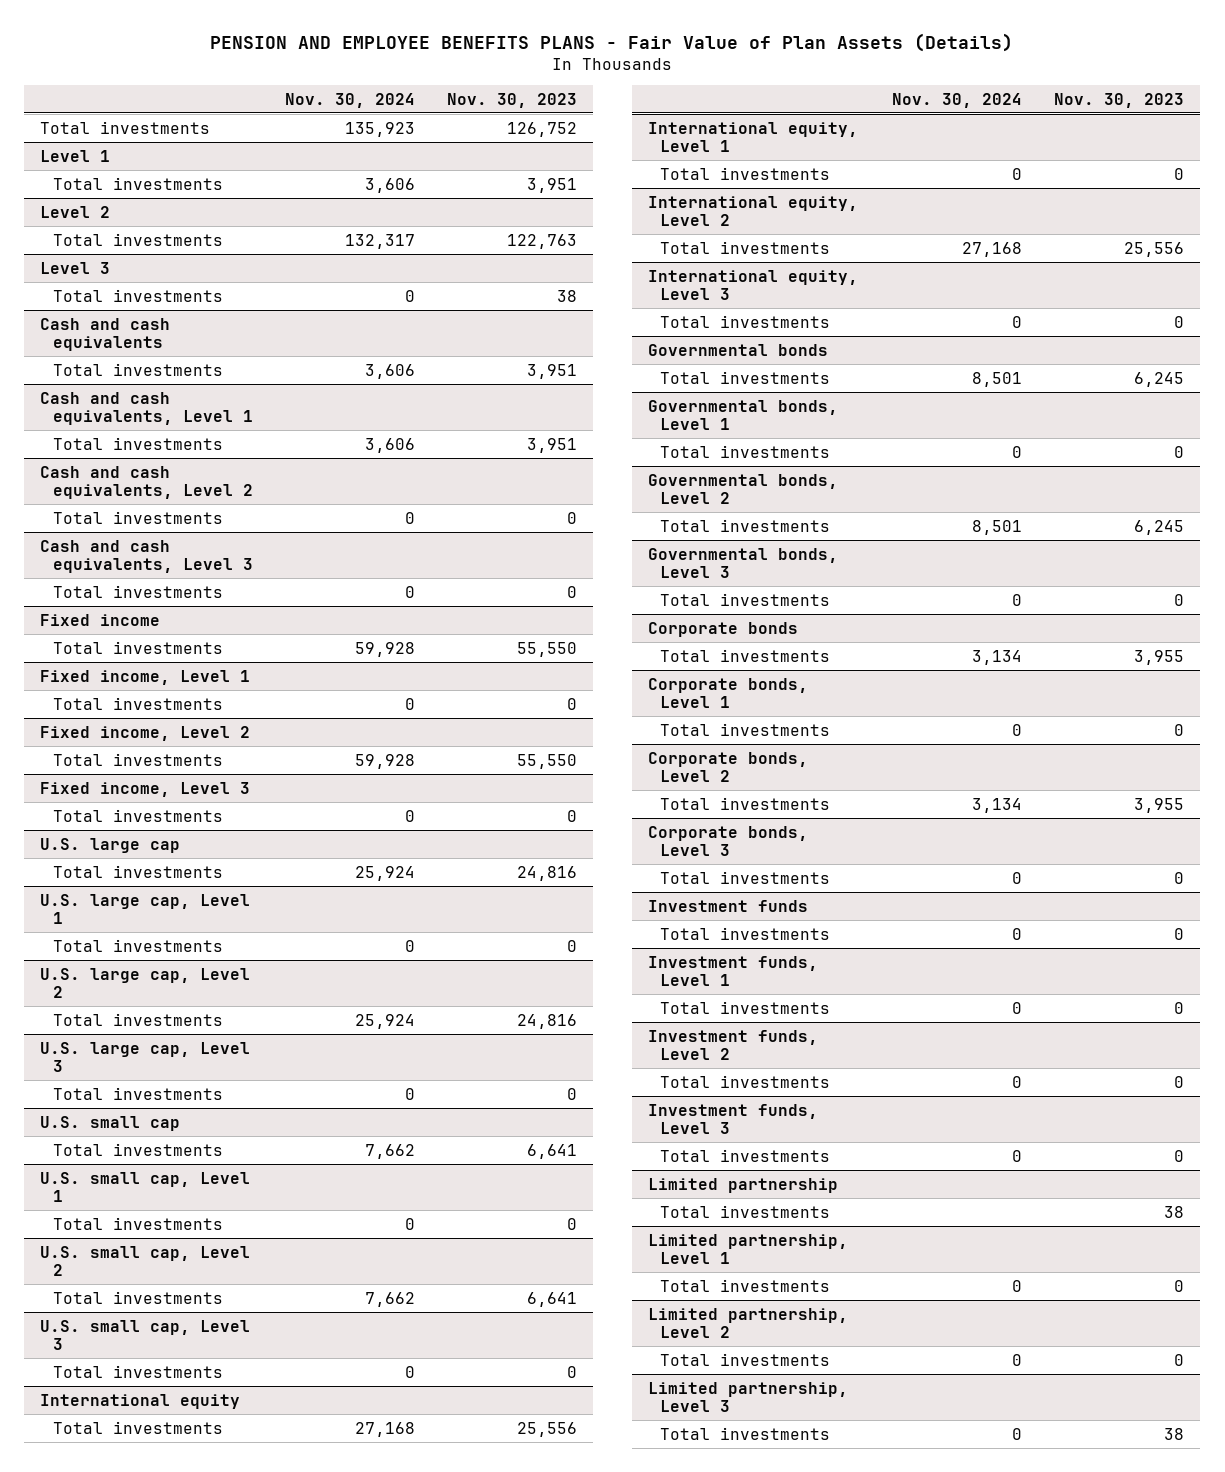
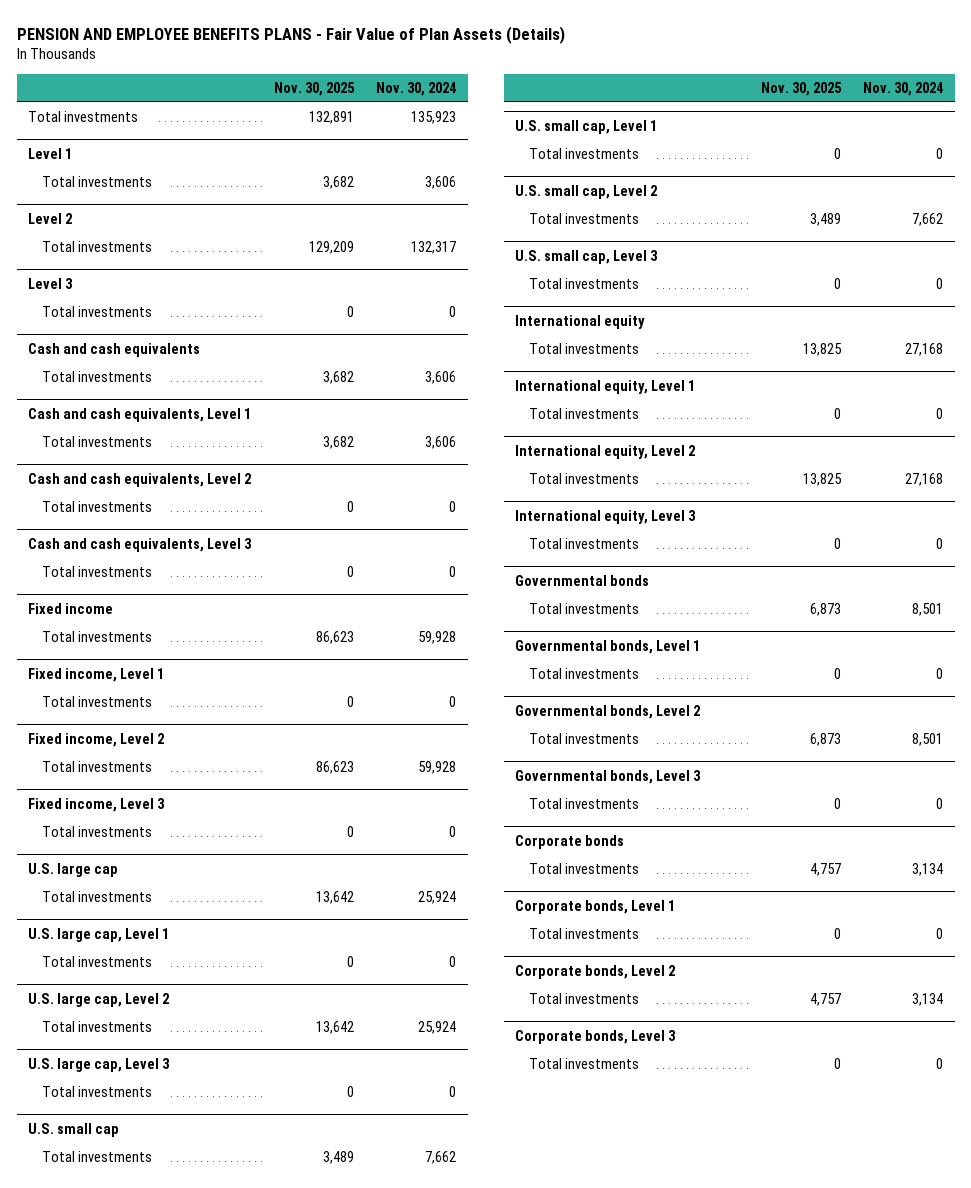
- | Nov. 30, 2024 | Nov. 30, 2023
+ | Nov. 30, 2025 | Nov. 30, 2024
- Investment funds
- Total investments | 0 | 0
- Investment funds, Level 1
- Total investments | 0 | 0
- Investment funds, Level 2
- Total investments | 0 | 0
- Investment funds, Level 3
- Total investments | 0 | 0
- Limited partnership
- Total investments | | 38
- Limited partnership, Level 1
- Total investments | 0 | 0
- Limited partnership, Level 2
- Total investments | 0 | 0
- Limited partnership, Level 3
- Total investments | 0 | 38

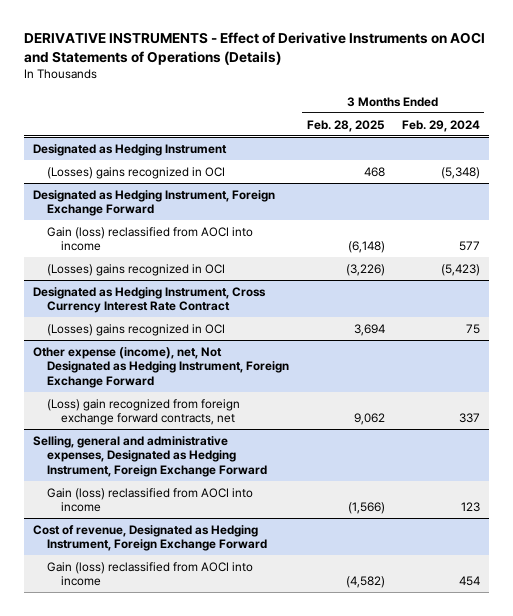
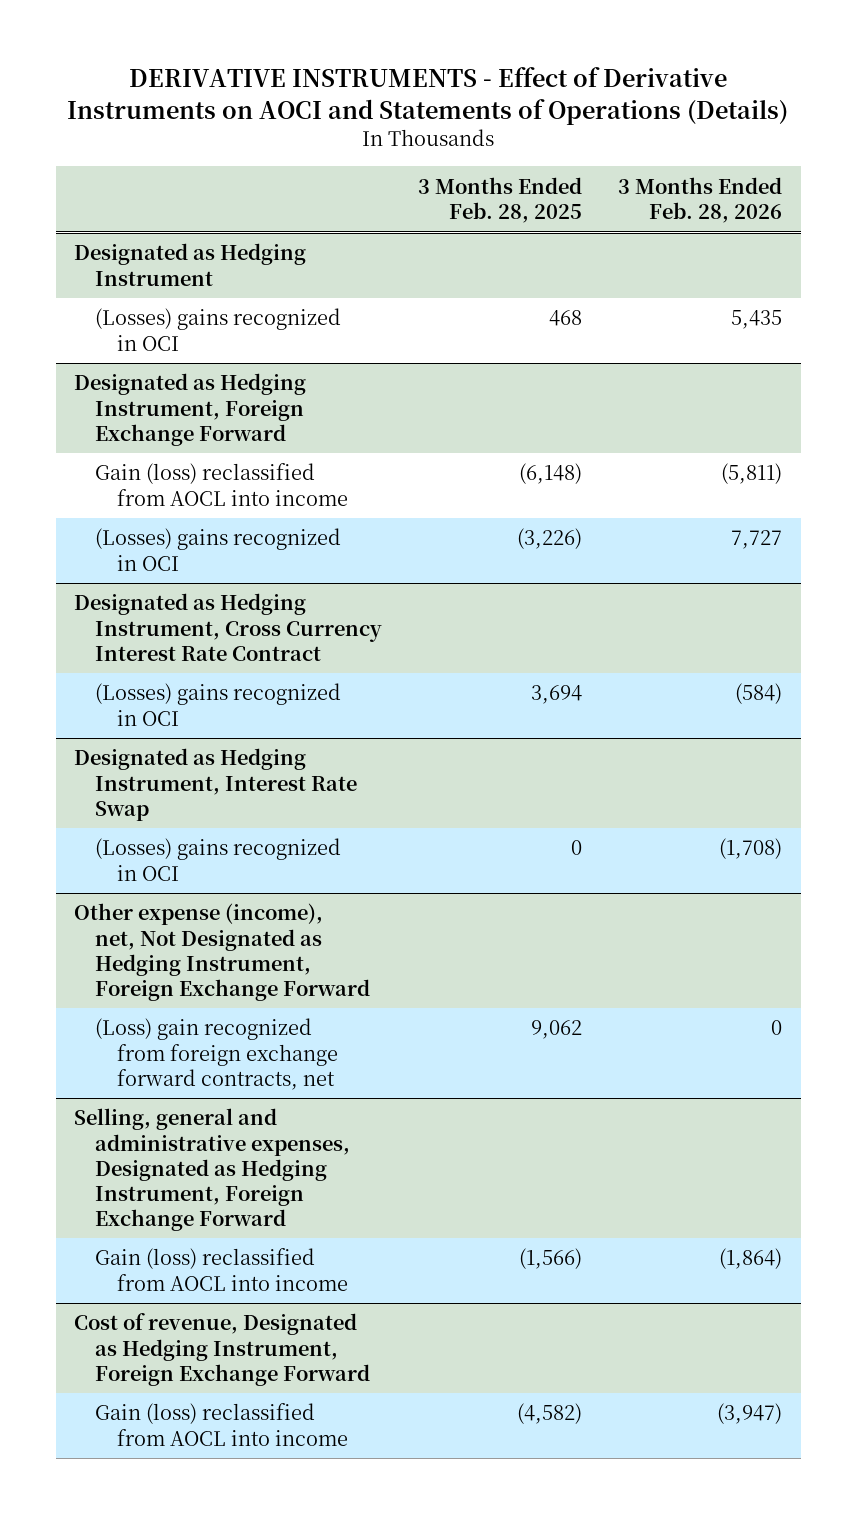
- | 3 Months Ended Feb. 28, 2025 | 3 Months Ended Feb. 29, 2024
+ | 3 Months Ended Feb. 28, 2025 | 3 Months Ended Feb. 28, 2026
@ Designated as Hedging Instrument, Foreign Exchange Forward
- Gain (loss) reclassified from AOCI into income | (6,148) | 577
+ Gain (loss) reclassified from AOCL into income | (6,148) | (5,811)
+ Designated as Hedging Instrument, Interest Rate Swap
+ (Losses) gains recognized in OCI | 0 | (1,708)
@ Selling, general and administrative expenses, Designated as Hedging Instrument, Foreign Exchange Forward
- Gain (loss) reclassified from AOCI into income | (1,566) | 123
+ Gain (loss) reclassified from AOCL into income | (1,566) | (1,864)
@ Cost of revenue, Designated as Hedging Instrument, Foreign Exchange Forward
- Gain (loss) reclassified from AOCI into income | (4,582) | 454
+ Gain (loss) reclassified from AOCL into income | (4,582) | (3,947)

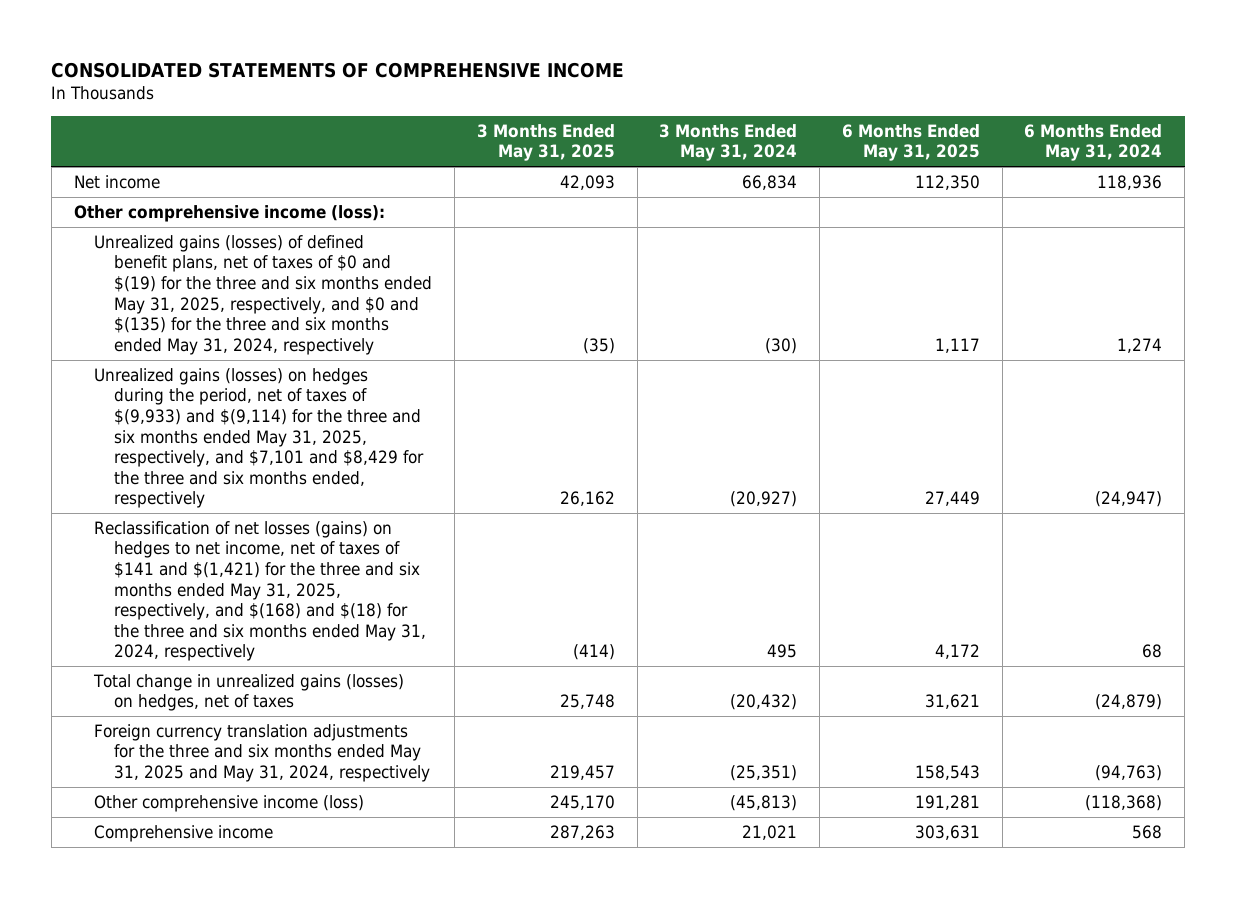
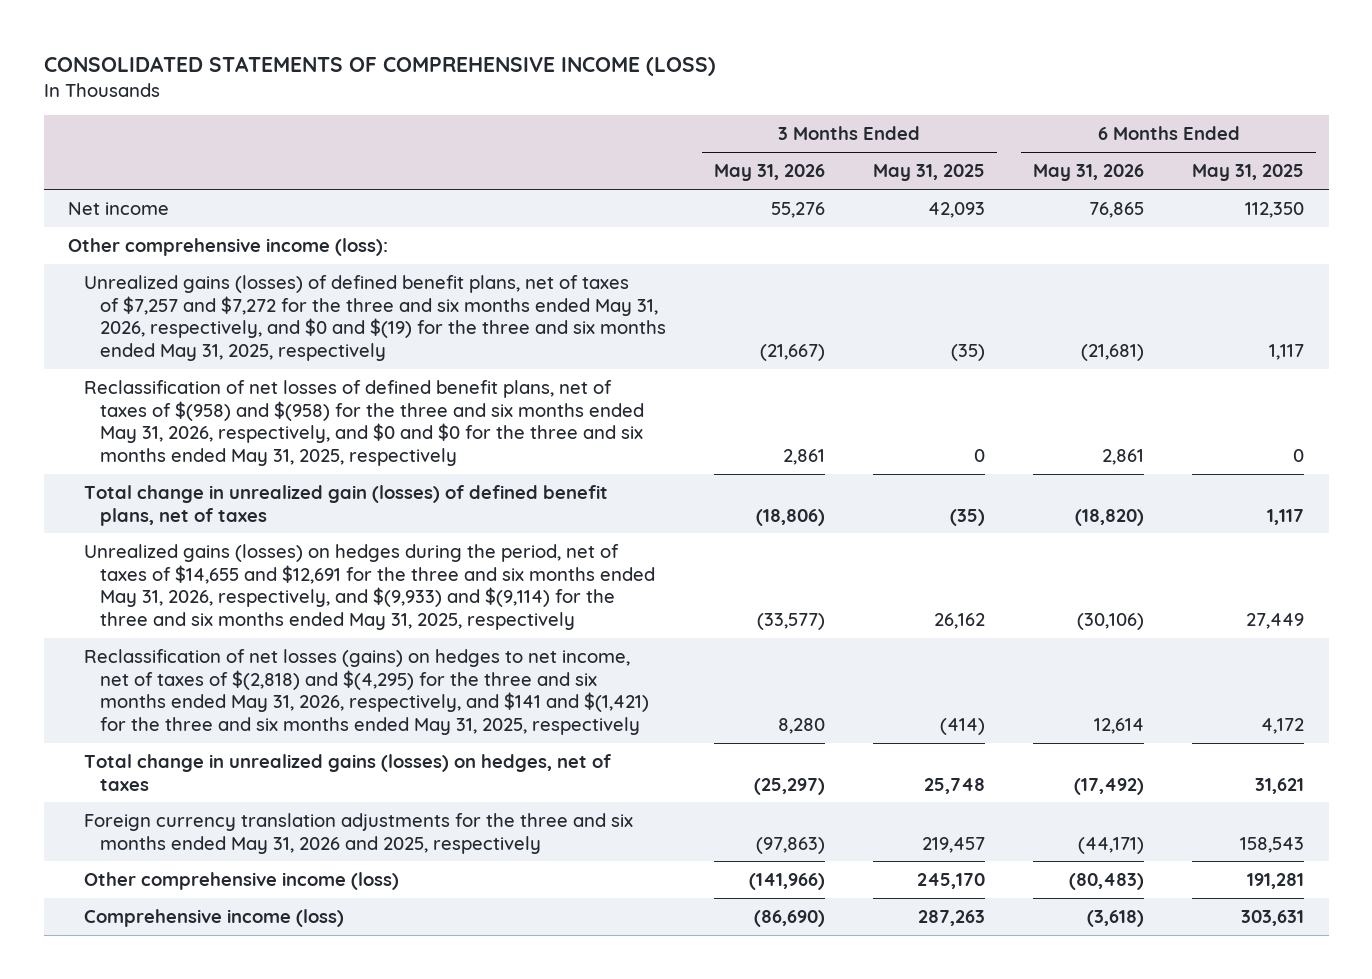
- CONSOLIDATED STATEMENTS OF COMPREHENSIVE INCOME
+ CONSOLIDATED STATEMENTS OF COMPREHENSIVE INCOME (LOSS)
- | 3 Months Ended May 31, 2025 | 3 Months Ended May 31, 2024 | 6 Months Ended May 31, 2025 | 6 Months Ended May 31, 2024
+ | 3 Months Ended May 31, 2026 | 3 Months Ended May 31, 2025 | 6 Months Ended May 31, 2026 | 6 Months Ended May 31, 2025
- Unrealized gains (losses) of defined benefit plans, net of taxes of $0 and $(19) for the three and six months ended May 31, 2025, respectively, and $0 and $(135) for the three and six months ended May 31, 2024, respectively | (35) | (30) | 1,117 | 1,274
- Unrealized gains (losses) on hedges during the period, net of taxes of $(9,933) and $(9,114) for the three and six months ended May 31, 2025, respectively, and $7,101 and $8,429 for the three and six months ended, respectively | 26,162 | (20,927) | 27,449 | (24,947)
- Reclassification of net losses (gains) on hedges to net income, net of taxes of $141 and $(1,421) for the three and six months ended May 31, 2025, respectively, and $(168) and $(18) for the three and six months ended May 31, 2024, respectively | (414) | 495 | 4,172 | 68
+ Unrealized gains (losses) of defined benefit plans, net of taxes of $7,257 and $7,272 for the three and six months ended May 31, 2026, respectively, and $0 and $(19) for the three and six months ended May 31, 2025, respectively | (21,667) | (35) | (21,681) | 1,117
+ Reclassification of net losses of defined benefit plans, net of taxes of $(958) and $(958) for the three and six months ended May 31, 2026, respectively, and $0 and $0 for the three and six months ended May 31, 2025, respectively | 2,861 | 0 | 2,861 | 0
+ Total change in unrealized gain (losses) of defined benefit plans, net of taxes | (18,806) | (35) | (18,820) | 1,117
+ Unrealized gains (losses) on hedges during the period, net of taxes of $14,655 and $12,691 for the three and six months ended May 31, 2026, respectively, and $(9,933) and $(9,114) for the three and six months ended May 31, 2025, respectively | (33,577) | 26,162 | (30,106) | 27,449
+ Reclassification of net losses (gains) on hedges to net income, net of taxes of $(2,818) and $(4,295) for the three and six months ended May 31, 2026, respectively, and $141 and $(1,421) for the three and six months ended May 31, 2025, respectively | 8,280 | (414) | 12,614 | 4,172
- Foreign currency translation adjustments for the three and six months ended May 31, 2025 and May 31, 2024, respectively | 219,457 | (25,351) | 158,543 | (94,763)
+ Foreign currency translation adjustments for the three and six months ended May 31, 2026 and 2025, respectively | (97,863) | 219,457 | (44,171) | 158,543
- Comprehensive income | 287,263 | 21,021 | 303,631 | 568
+ Comprehensive income (loss) | (86,690) | 287,263 | (3,618) | 303,631

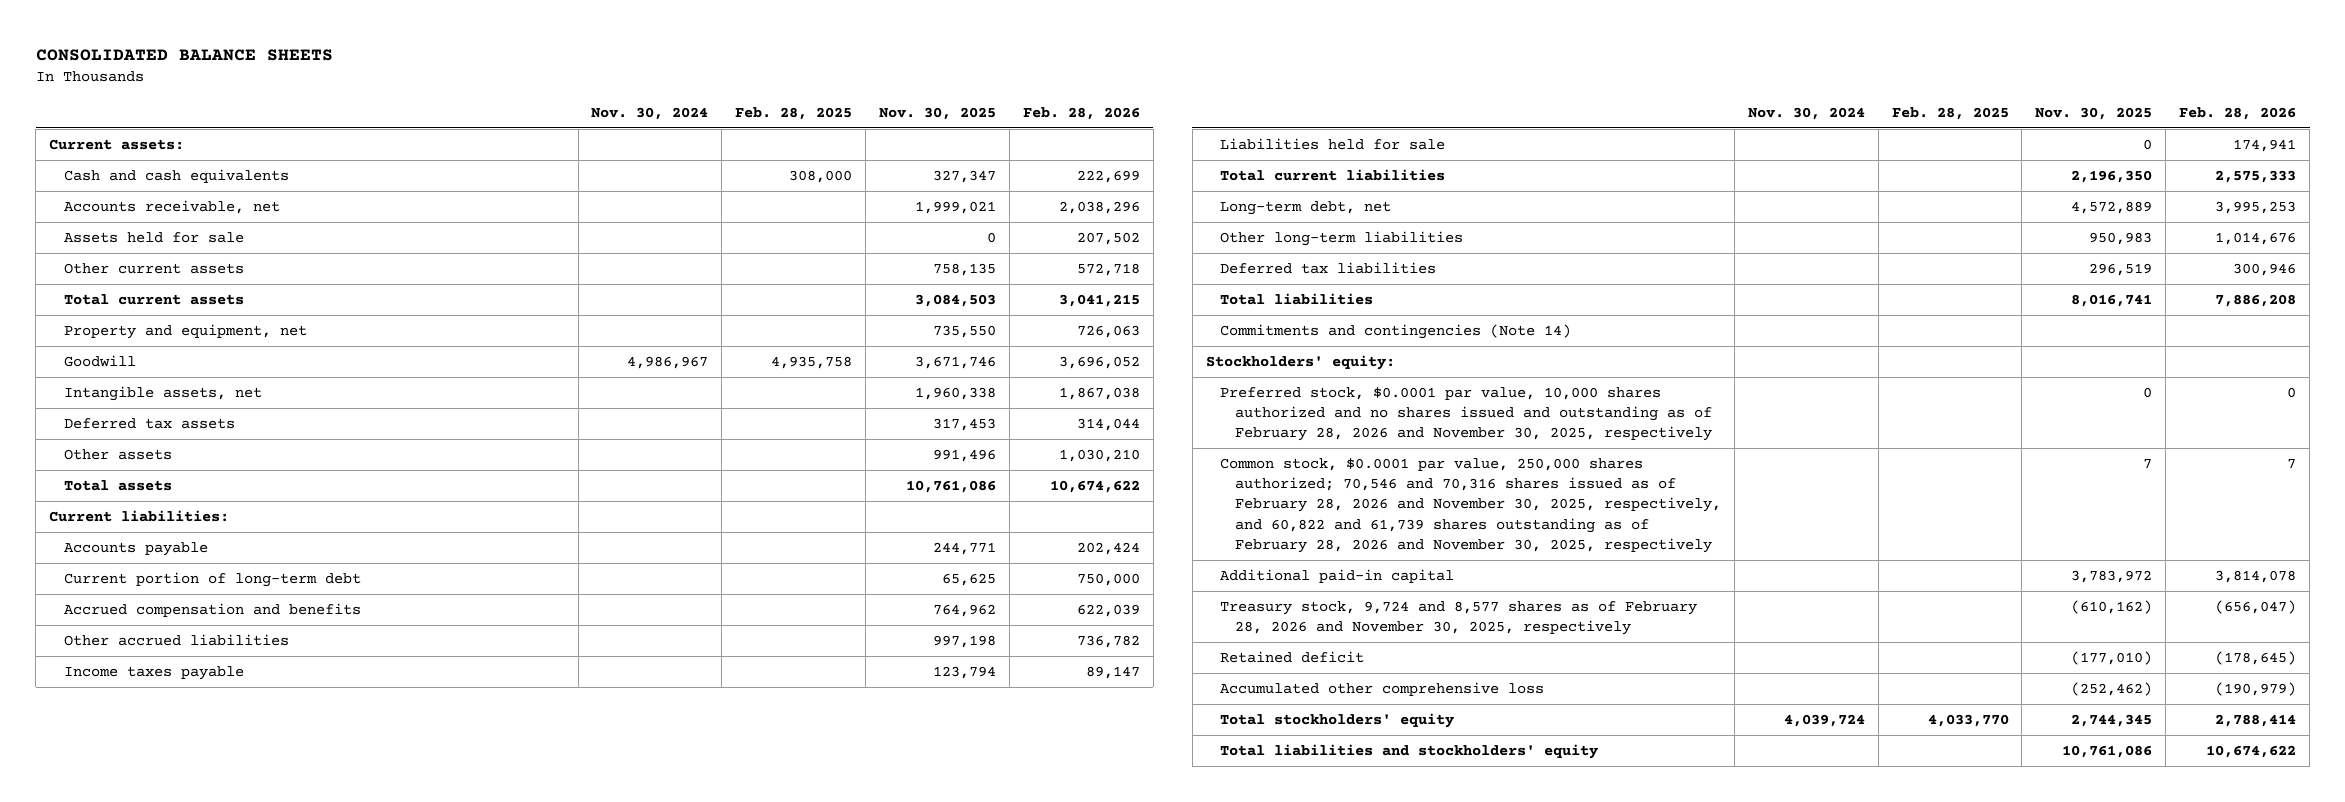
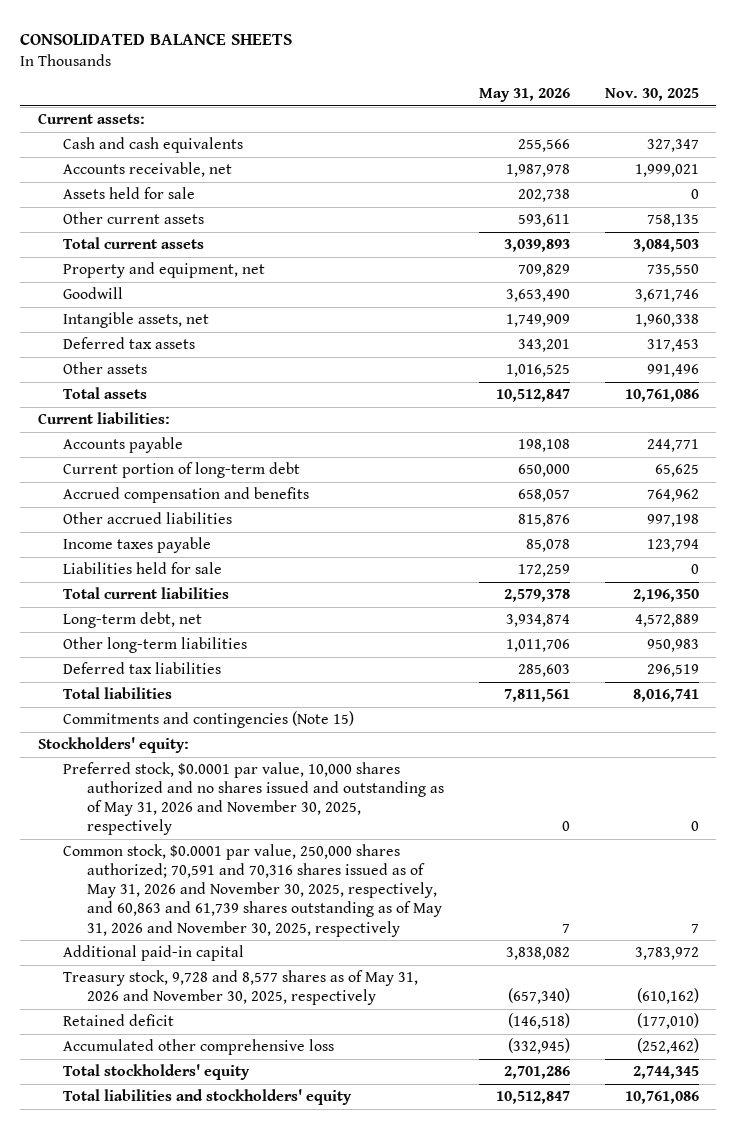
- | Nov. 30, 2024 | Feb. 28, 2025 | Nov. 30, 2025 | Feb. 28, 2026
+ | May 31, 2026 | Nov. 30, 2025
- Commitments and contingencies (Note 14)
+ Commitments and contingencies (Note 15)
- Preferred stock, $0.0001 par value, 10,000 shares authorized and no shares issued and outstanding as of February 28, 2026 and November 30, 2025, respectively | | | 0 | 0
- Common stock, $0.0001 par value, 250,000 shares authorized; 70,546 and 70,316 shares issued as of February 28, 2026 and November 30, 2025, respectively, and 60,822 and 61,739 shares outstanding as of February 28, 2026 and November 30, 2025, respectively | | | 7 | 7
+ Preferred stock, $0.0001 par value, 10,000 shares authorized and no shares issued and outstanding as of May 31, 2026 and November 30, 2025, respectively | 0 | 0
+ Common stock, $0.0001 par value, 250,000 shares authorized; 70,591 and 70,316 shares issued as of May 31, 2026 and November 30, 2025, respectively, and 60,863 and 61,739 shares outstanding as of May 31, 2026 and November 30, 2025, respectively | 7 | 7
- Treasury stock, 9,724 and 8,577 shares as of February 28, 2026 and November 30, 2025, respectively | | | (610,162) | (656,047)
+ Treasury stock, 9,728 and 8,577 shares as of May 31, 2026 and November 30, 2025, respectively | (657,340) | (610,162)

